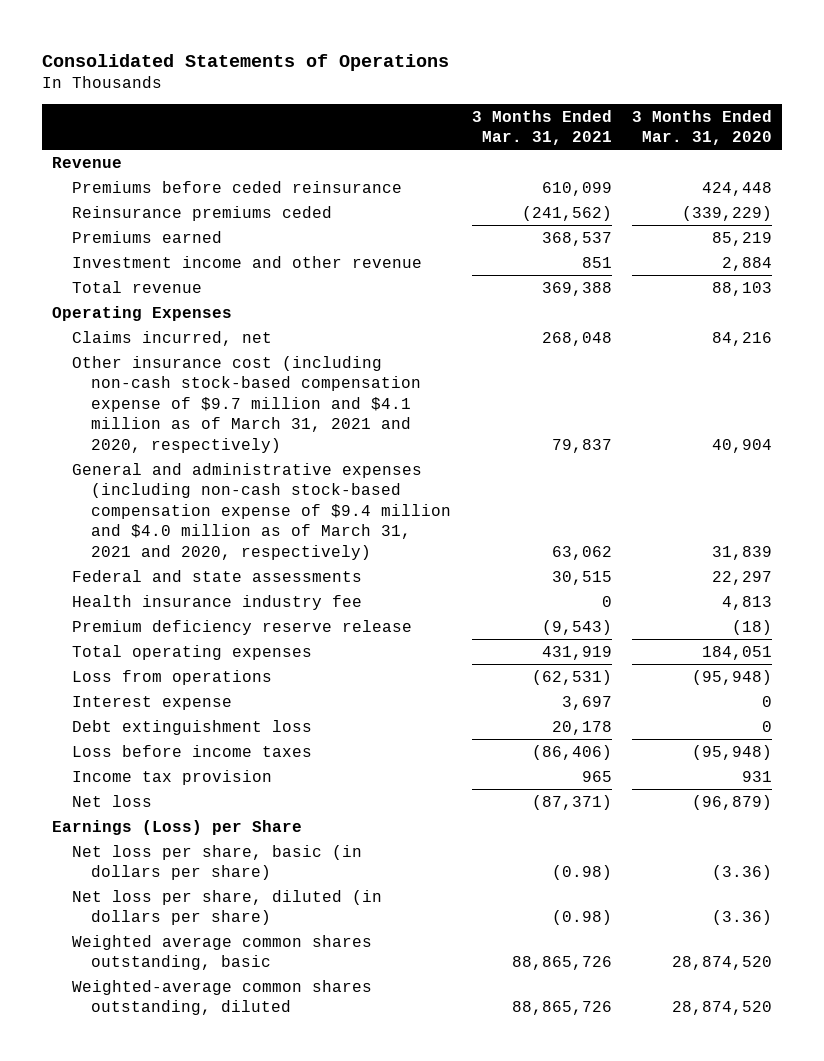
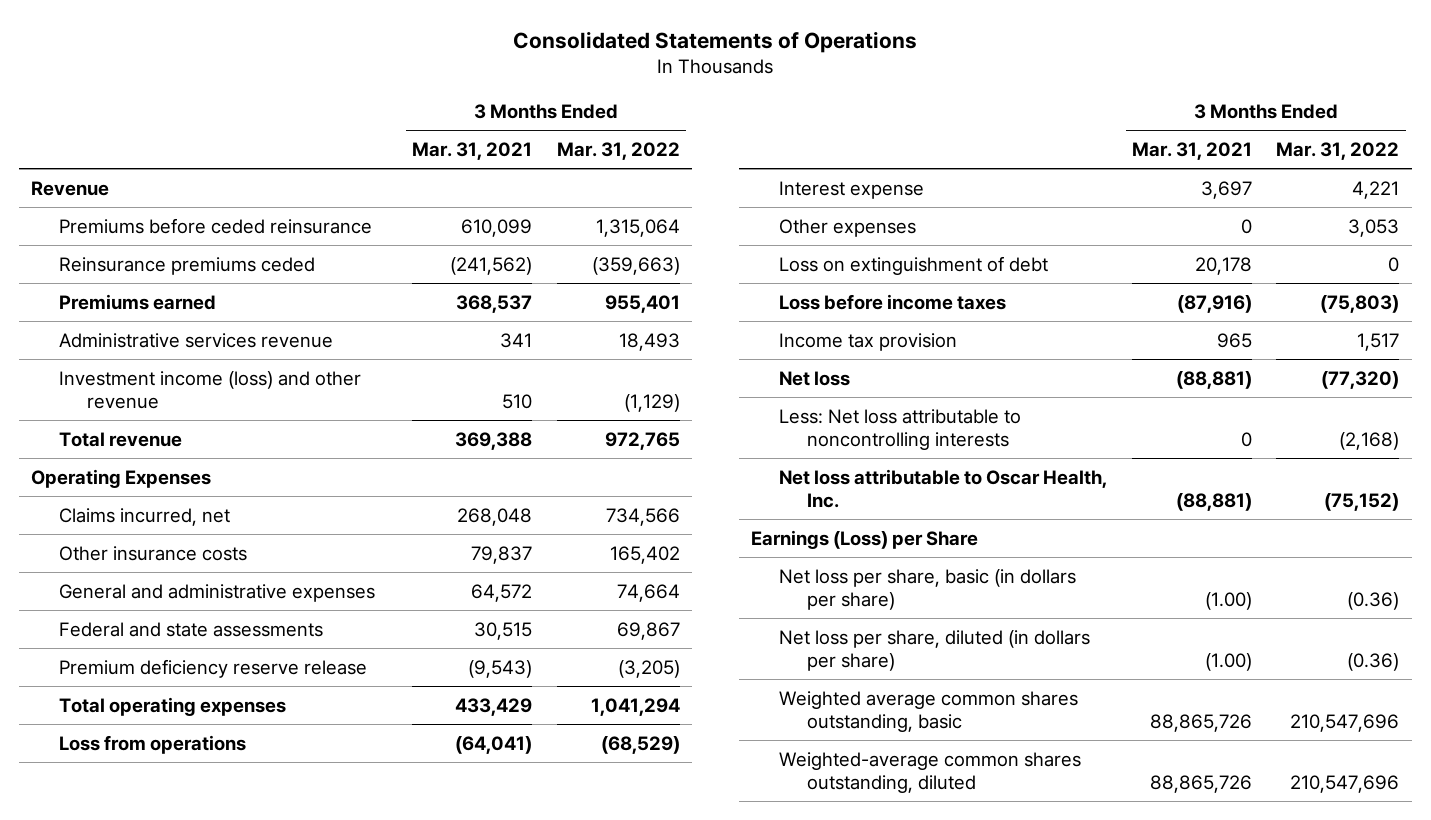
- | 3 Months Ended Mar. 31, 2021 | 3 Months Ended Mar. 31, 2020
+ | 3 Months Ended Mar. 31, 2021 | 3 Months Ended Mar. 31, 2022
- Investment income and other revenue | 851 | 2,884
+ Administrative services revenue | 341 | 18,493
+ Investment income (loss) and other revenue | 510 | (1,129)
- Other insurance cost (including non-cash stock-based compensation expense of $9.7 million and $4.1 million as of March 31, 2021 and 2020, respectively) | 79,837 | 40,904
- General and administrative expenses (including non-cash stock-based compensation expense of $9.4 million and $4.0 million as of March 31, 2021 and 2020, respectively) | 63,062 | 31,839
+ Other insurance costs | 79,837 | 165,402
+ General and administrative expenses | 64,572 | 74,664
- Health insurance industry fee | 0 | 4,813
- Total operating expenses | 431,919 | 184,051
- Loss from operations | (62,531) | (95,948)
+ Total operating expenses | 433,429 | 1,041,294
+ Loss from operations | (64,041) | (68,529)
- Debt extinguishment loss | 20,178 | 0
- Loss before income taxes | (86,406) | (95,948)
+ Other expenses | 0 | 3,053
+ Loss on extinguishment of debt | 20,178 | 0
+ Loss before income taxes | (87,916) | (75,803)
- Net loss | (87,371) | (96,879)
+ Net loss | (88,881) | (77,320)
+ Less: Net loss attributable to noncontrolling interests | 0 | (2,168)
+ Net loss attributable to Oscar Health, Inc. | (88,881) | (75,152)
- Net loss per share, basic (in dollars per share) | (0.98) | (3.36)
- Net loss per share, diluted (in dollars per share) | (0.98) | (3.36)
+ Net loss per share, basic (in dollars per share) | (1.00) | (0.36)
+ Net loss per share, diluted (in dollars per share) | (1.00) | (0.36)

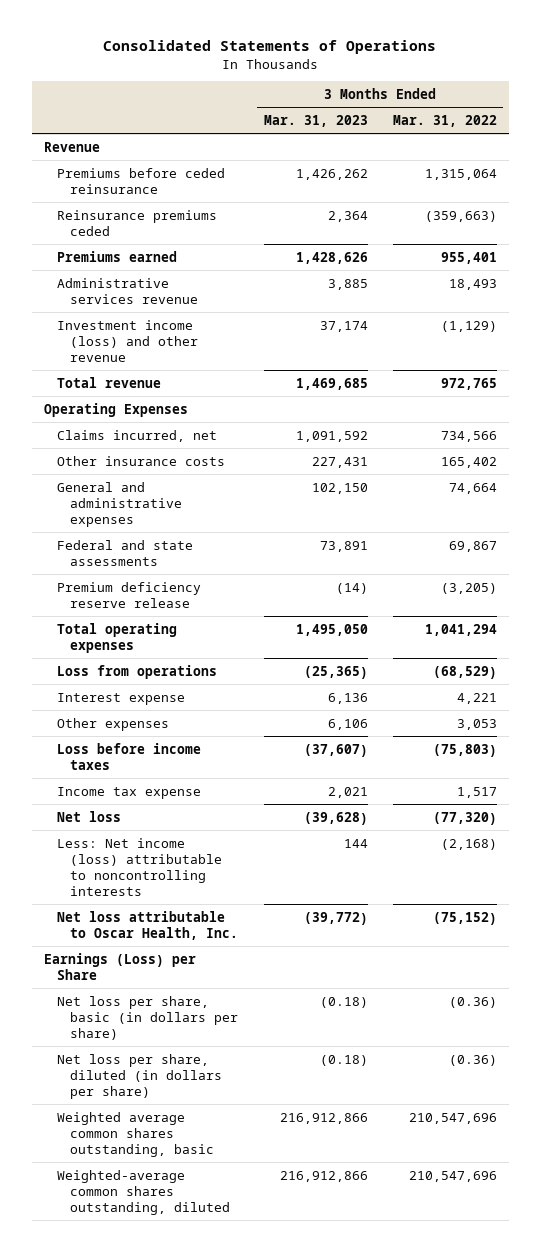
- | 3 Months Ended Mar. 31, 2021 | 3 Months Ended Mar. 31, 2022
+ | 3 Months Ended Mar. 31, 2023 | 3 Months Ended Mar. 31, 2022
- Loss on extinguishment of debt | 20,178 | 0
- Income tax provision | 965 | 1,517
+ Income tax expense | 2,021 | 1,517
- Less: Net loss attributable to noncontrolling interests | 0 | (2,168)
+ Less: Net income (loss) attributable to noncontrolling interests | 144 | (2,168)

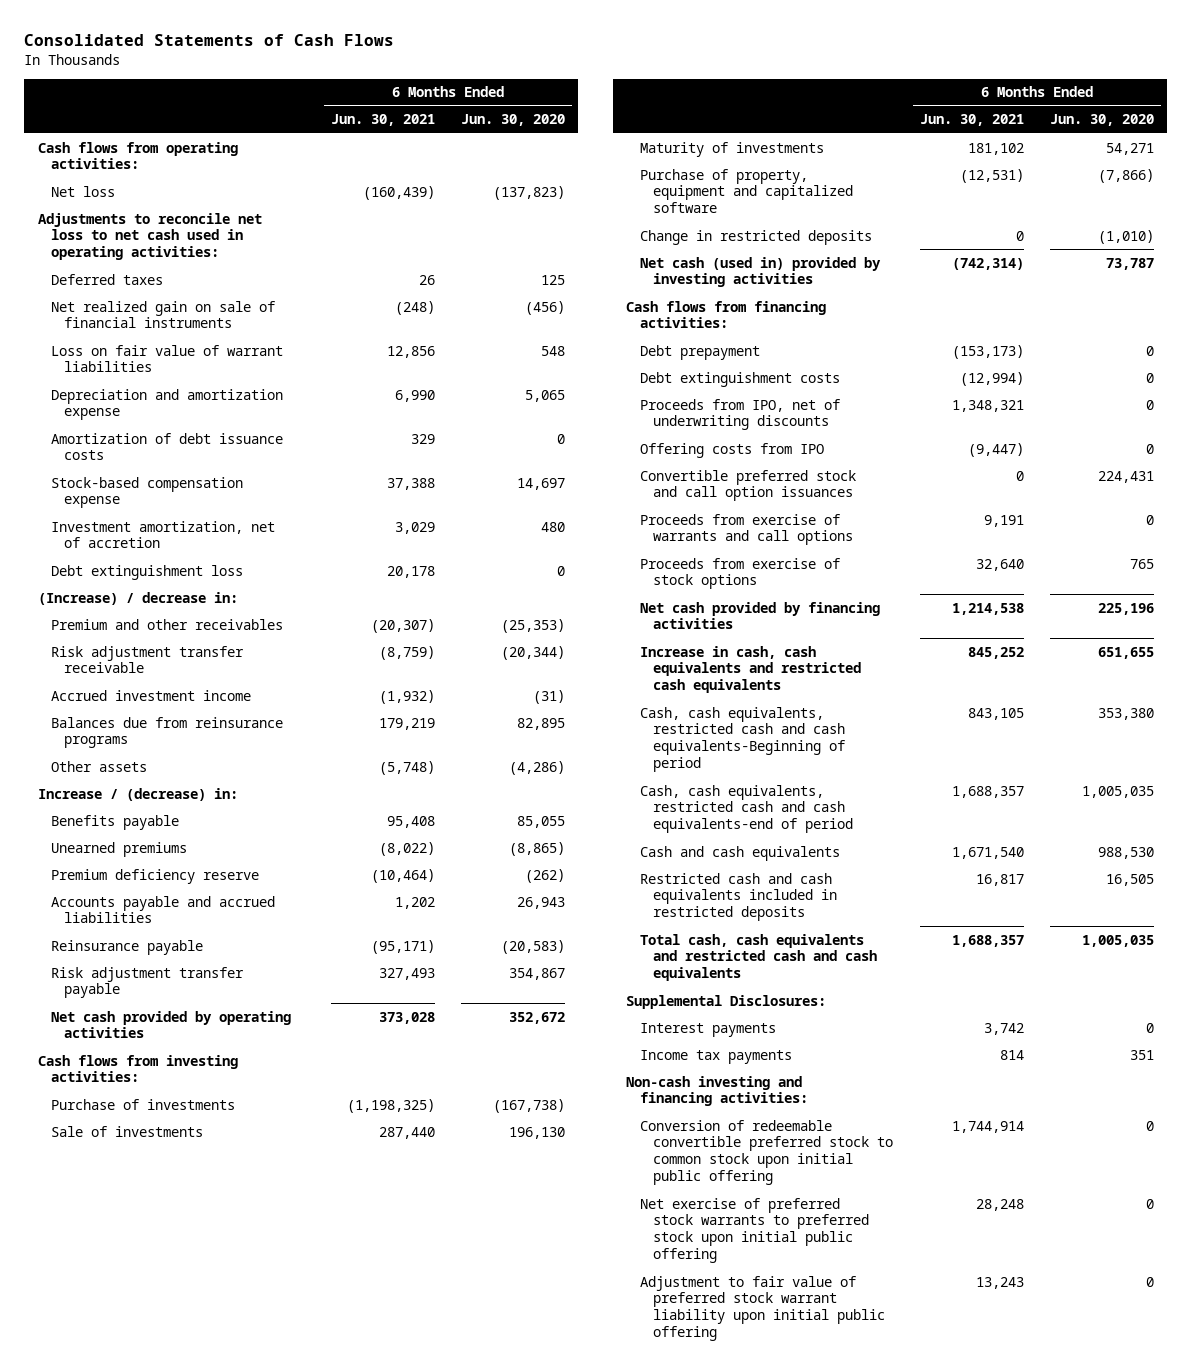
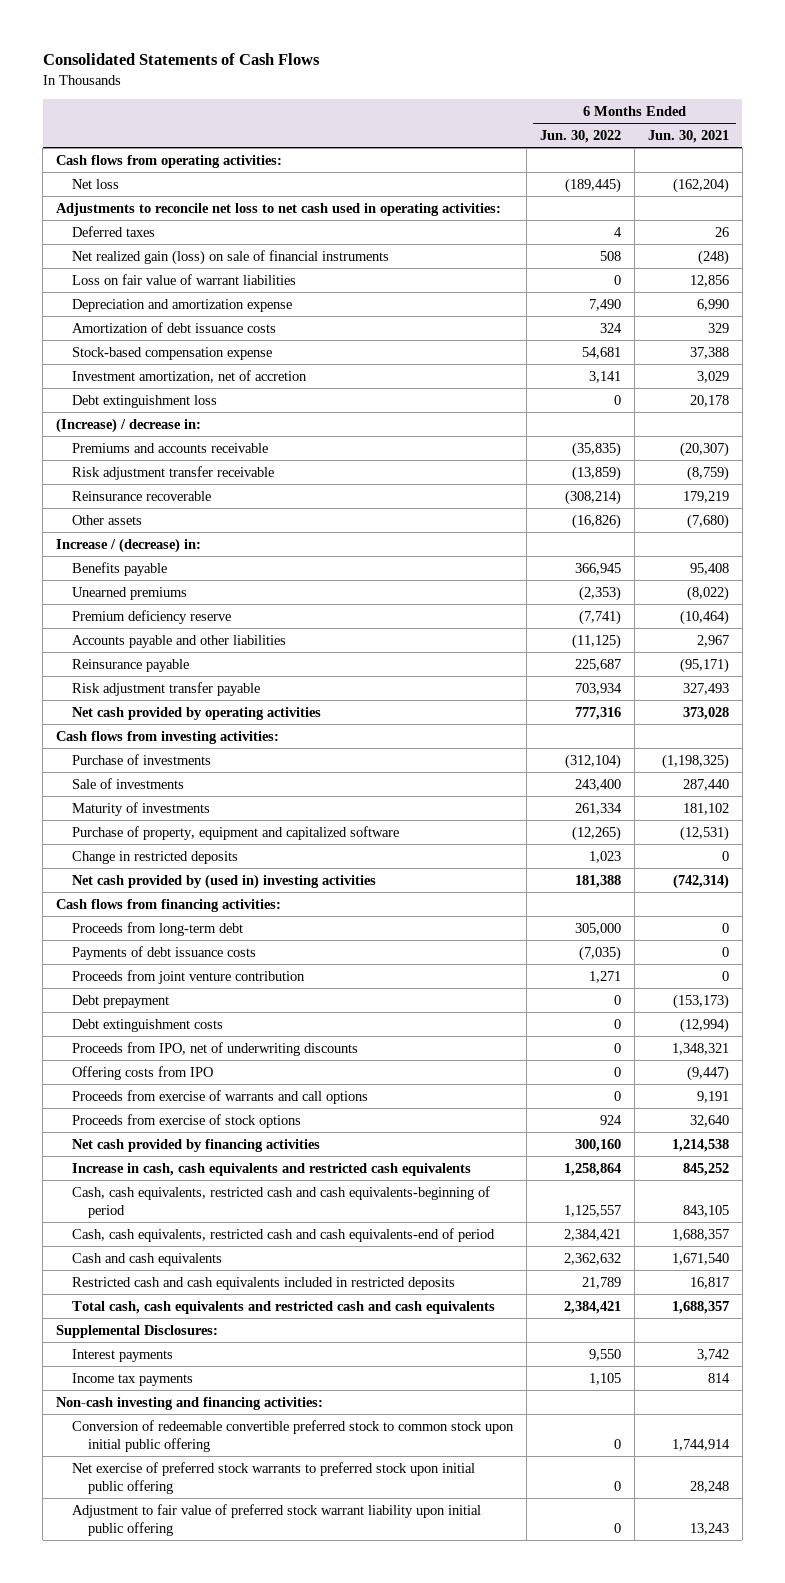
- | 6 Months Ended Jun. 30, 2021 | 6 Months Ended Jun. 30, 2020
+ | 6 Months Ended Jun. 30, 2022 | 6 Months Ended Jun. 30, 2021
- Net loss | (160,439) | (137,823)
+ Net loss | (189,445) | (162,204)
- Net realized gain on sale of financial instruments | (248) | (456)
+ Net realized gain (loss) on sale of financial instruments | 508 | (248)
- Premium and other receivables | (20,307) | (25,353)
+ Premiums and accounts receivable | (35,835) | (20,307)
- Accrued investment income | (1,932) | (31)
- Balances due from reinsurance programs | 179,219 | 82,895
- Other assets | (5,748) | (4,286)
+ Reinsurance recoverable | (308,214) | 179,219
+ Other assets | (16,826) | (7,680)
- Accounts payable and accrued liabilities | 1,202 | 26,943
+ Accounts payable and other liabilities | (11,125) | 2,967
- Net cash (used in) provided by investing activities | (742,314) | 73,787
+ Net cash provided by (used in) investing activities | 181,388 | (742,314)
+ Proceeds from long-term debt | 305,000 | 0
+ Payments of debt issuance costs | (7,035) | 0
+ Proceeds from joint venture contribution | 1,271 | 0
- Convertible preferred stock and call option issuances | 0 | 224,431
- Cash, cash equivalents, restricted cash and cash equivalents-Beginning of period | 843,105 | 353,380
+ Cash, cash equivalents, restricted cash and cash equivalents-beginning of period | 1,125,557 | 843,105

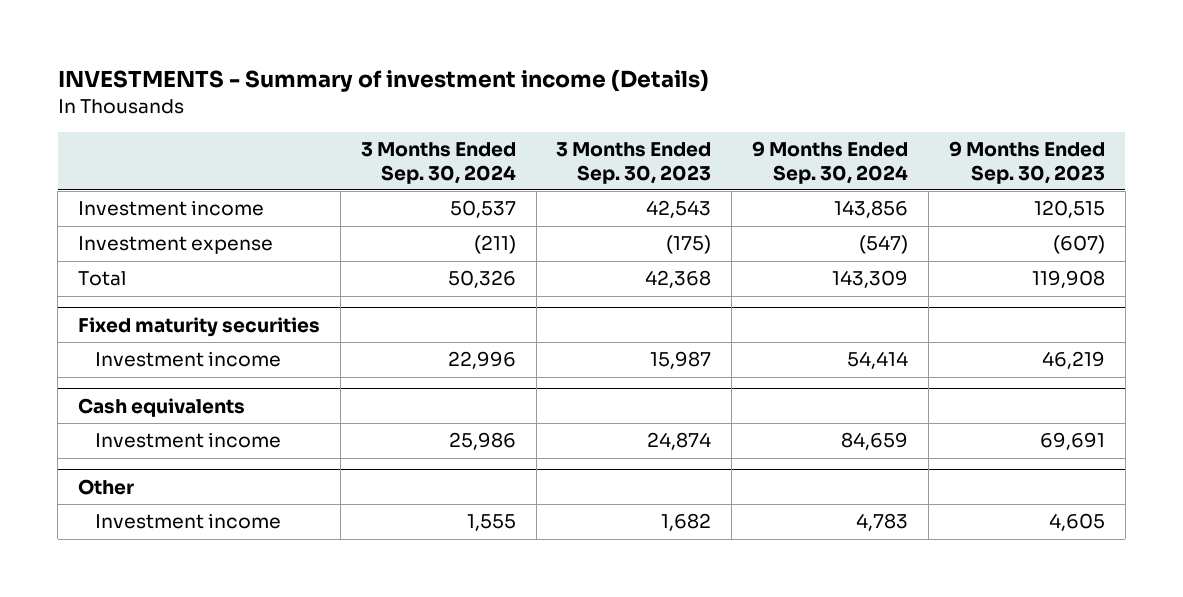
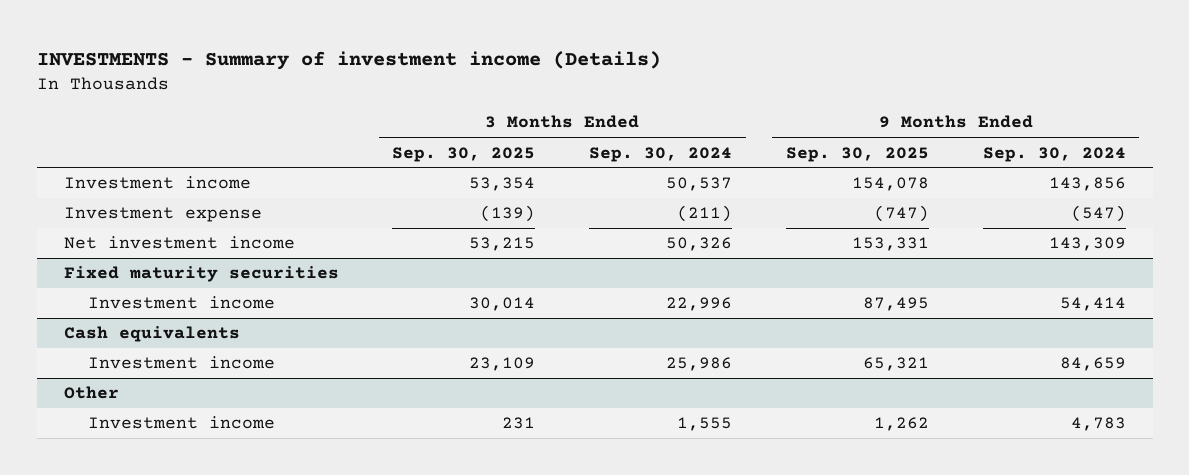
- | 3 Months Ended Sep. 30, 2024 | 3 Months Ended Sep. 30, 2023 | 9 Months Ended Sep. 30, 2024 | 9 Months Ended Sep. 30, 2023
+ | 3 Months Ended Sep. 30, 2025 | 3 Months Ended Sep. 30, 2024 | 9 Months Ended Sep. 30, 2025 | 9 Months Ended Sep. 30, 2024
- Total | 50,326 | 42,368 | 143,309 | 119,908
+ Net investment income | 53,215 | 50,326 | 153,331 | 143,309

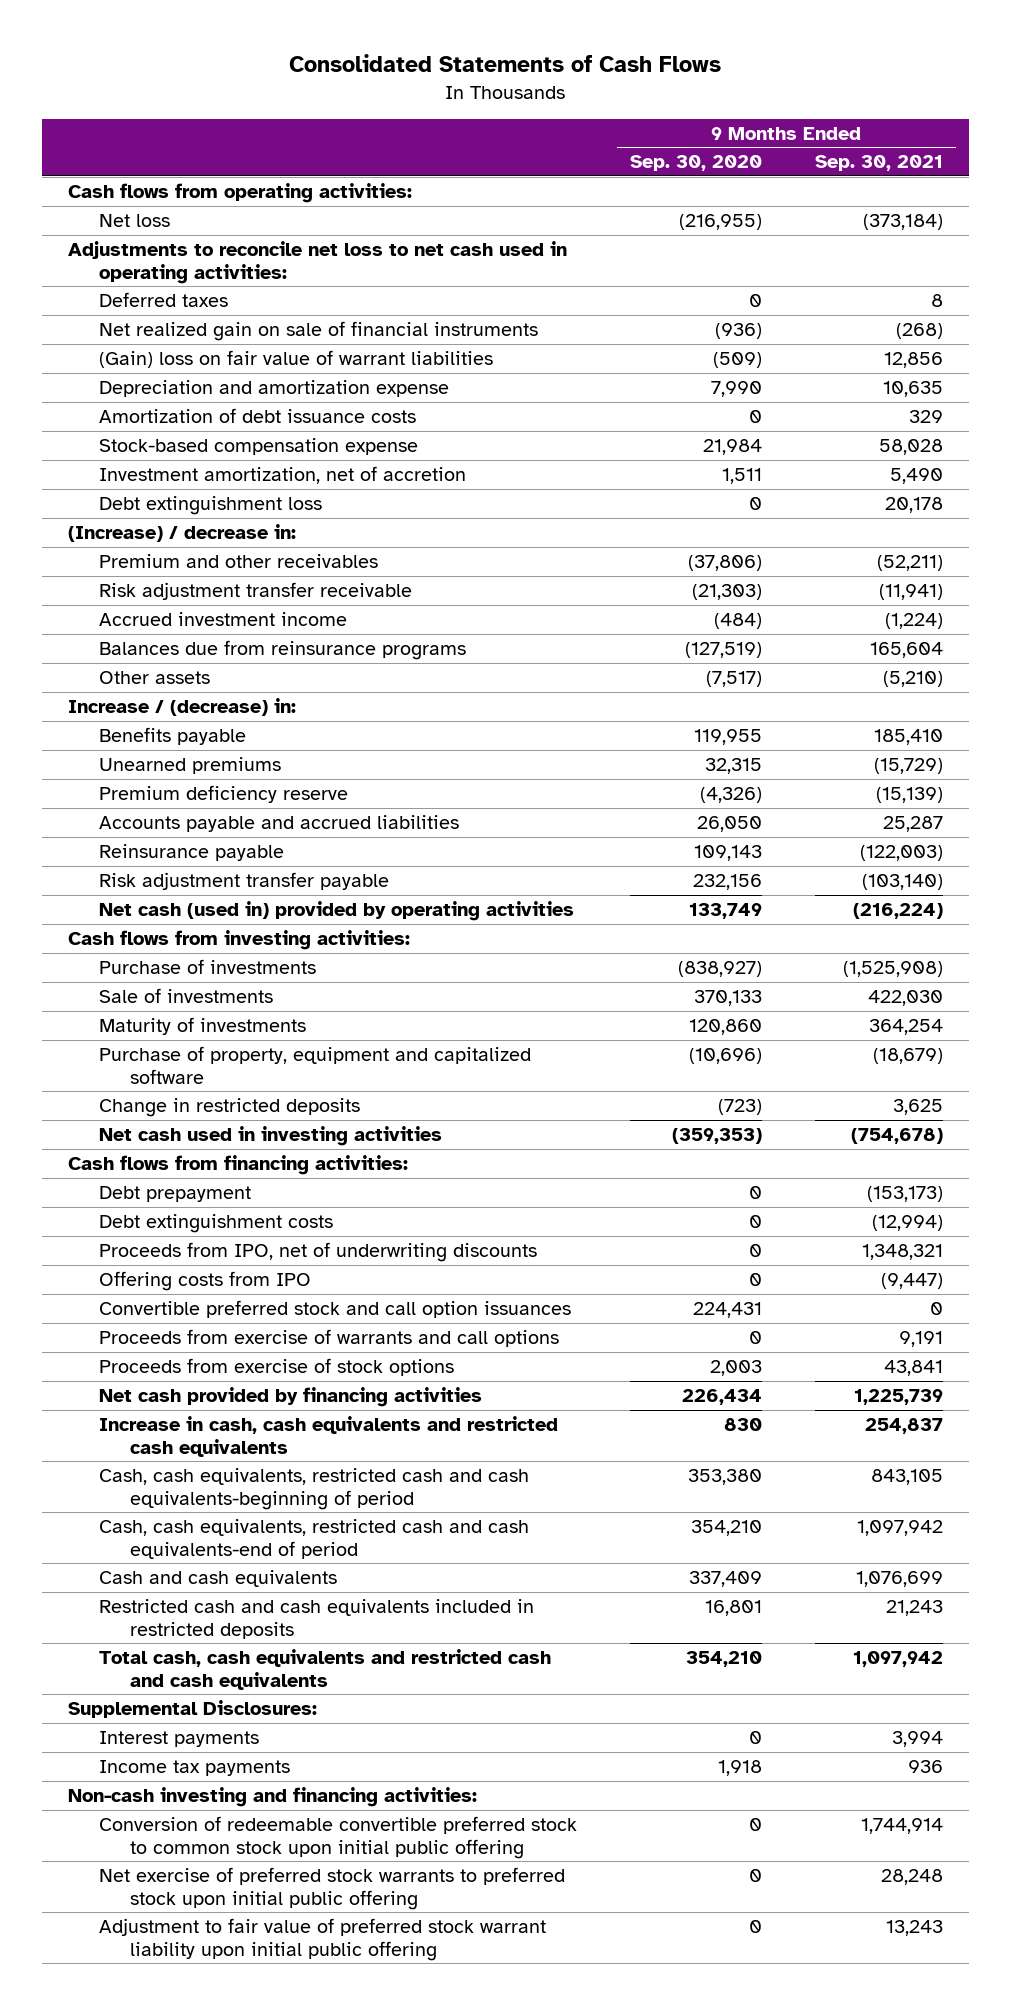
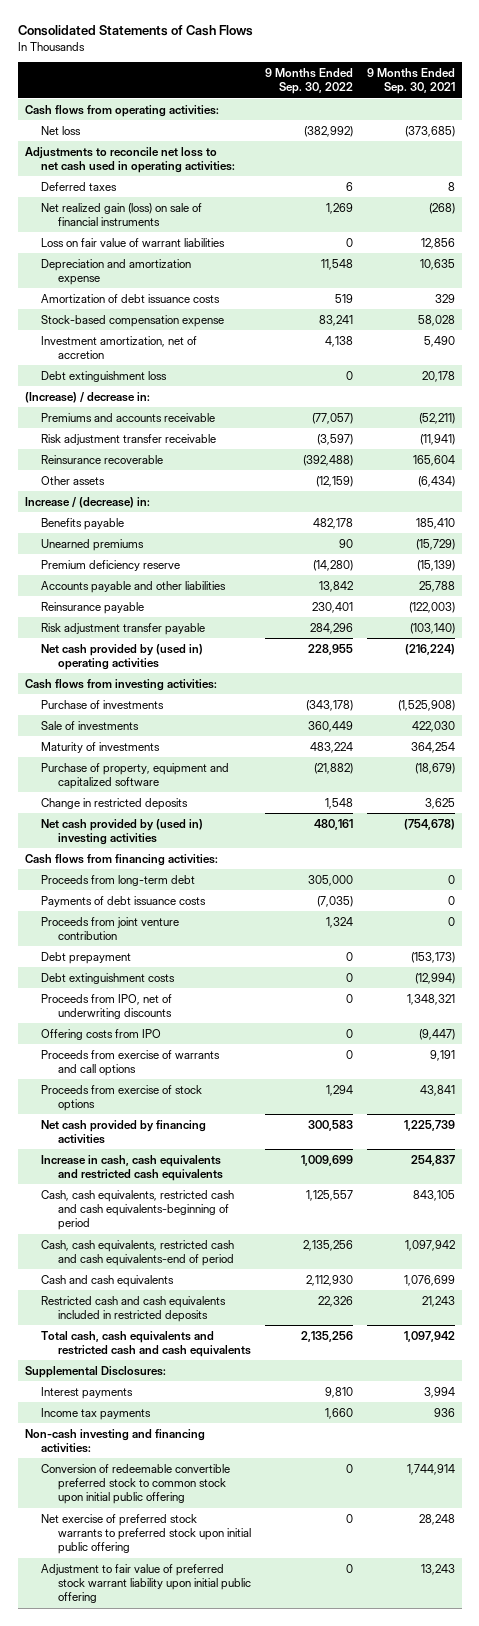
- | 9 Months Ended Sep. 30, 2020 | 9 Months Ended Sep. 30, 2021
+ | 9 Months Ended Sep. 30, 2022 | 9 Months Ended Sep. 30, 2021
- Net loss | (216,955) | (373,184)
+ Net loss | (382,992) | (373,685)
- Net realized gain on sale of financial instruments | (936) | (268)
- (Gain) loss on fair value of warrant liabilities | (509) | 12,856
+ Net realized gain (loss) on sale of financial instruments | 1,269 | (268)
+ Loss on fair value of warrant liabilities | 0 | 12,856
- Premium and other receivables | (37,806) | (52,211)
+ Premiums and accounts receivable | (77,057) | (52,211)
- Accrued investment income | (484) | (1,224)
- Balances due from reinsurance programs | (127,519) | 165,604
- Other assets | (7,517) | (5,210)
+ Reinsurance recoverable | (392,488) | 165,604
+ Other assets | (12,159) | (6,434)
- Accounts payable and accrued liabilities | 26,050 | 25,287
+ Accounts payable and other liabilities | 13,842 | 25,788
- Net cash (used in) provided by operating activities | 133,749 | (216,224)
+ Net cash provided by (used in) operating activities | 228,955 | (216,224)
- Net cash used in investing activities | (359,353) | (754,678)
+ Net cash provided by (used in) investing activities | 480,161 | (754,678)
+ Proceeds from long-term debt | 305,000 | 0
+ Payments of debt issuance costs | (7,035) | 0
+ Proceeds from joint venture contribution | 1,324 | 0
- Convertible preferred stock and call option issuances | 224,431 | 0

